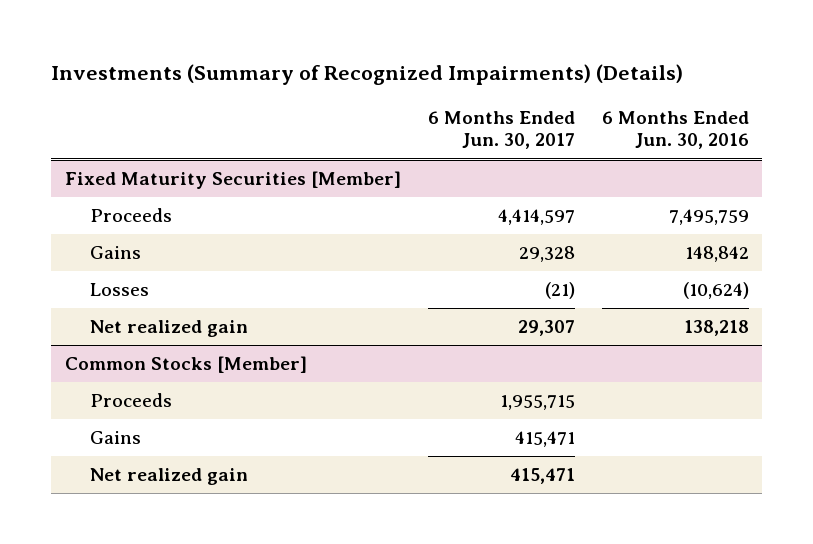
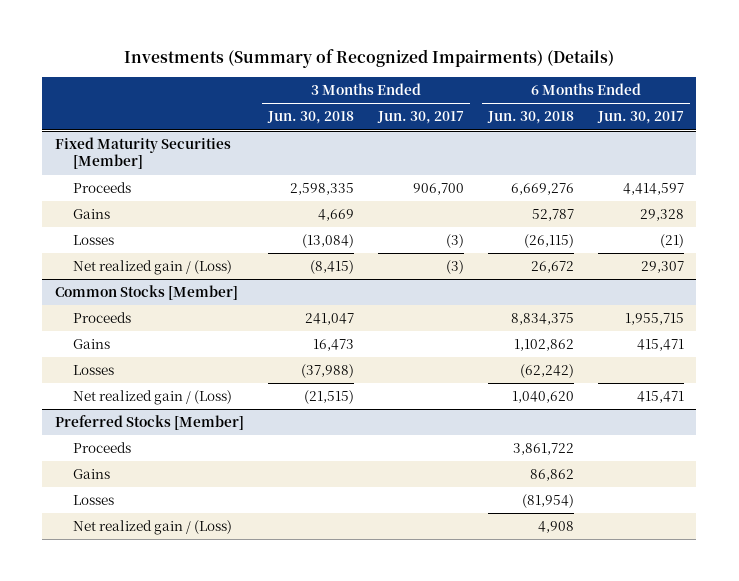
- | 6 Months Ended Jun. 30, 2017 | 6 Months Ended Jun. 30, 2016
+ | 3 Months Ended Jun. 30, 2018 | 3 Months Ended Jun. 30, 2017 | 6 Months Ended Jun. 30, 2018 | 6 Months Ended Jun. 30, 2017
@ Fixed Maturity Securities [Member]
- Net realized gain | 29,307 | 138,218
+ Net realized gain / (Loss) | (8,415) | (3) | 26,672 | 29,307
@ Common Stocks [Member]
- Net realized gain | 415,471 |
+ Losses | (37,988) | | (62,242) |
+ Net realized gain / (Loss) | (21,515) | | 1,040,620 | 415,471
+ Preferred Stocks [Member]
+ Proceeds | | | 3,861,722 |
+ Gains | | | 86,862 |
+ Losses | | | (81,954) |
+ Net realized gain / (Loss) | | | 4,908 |

